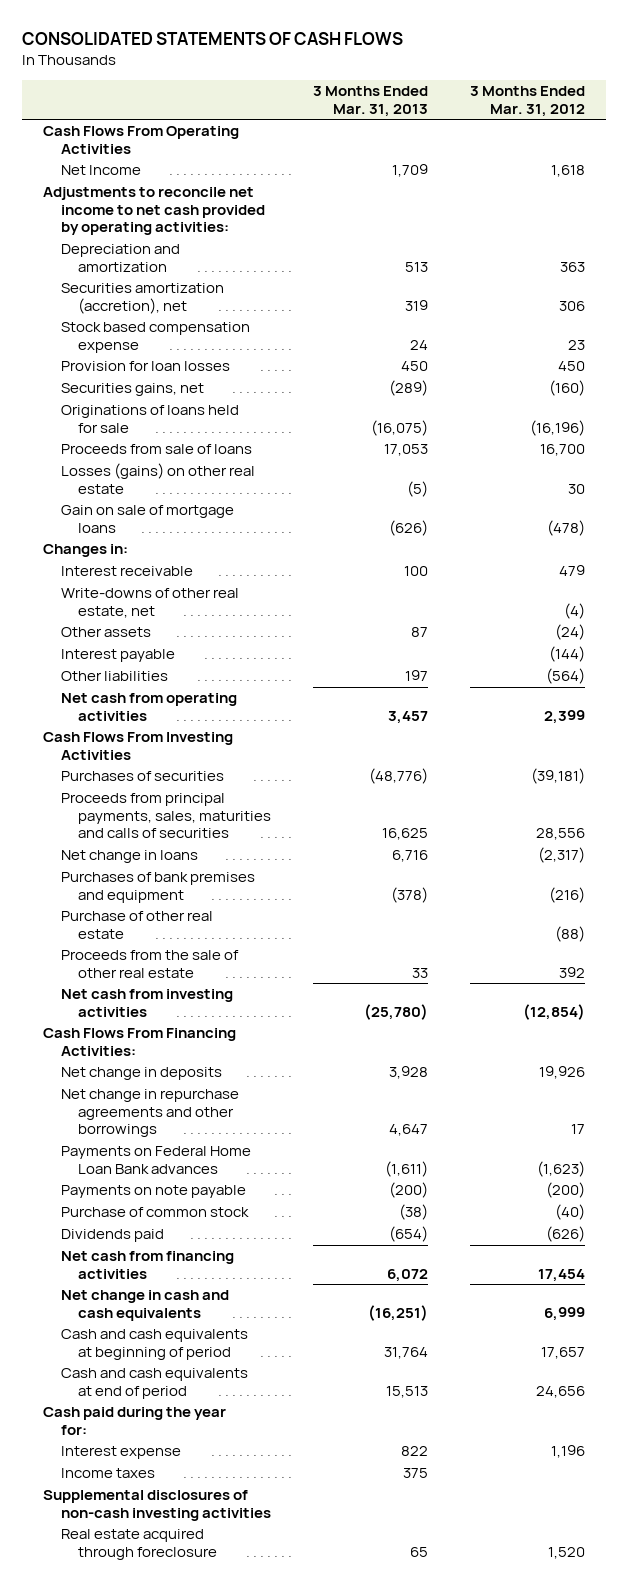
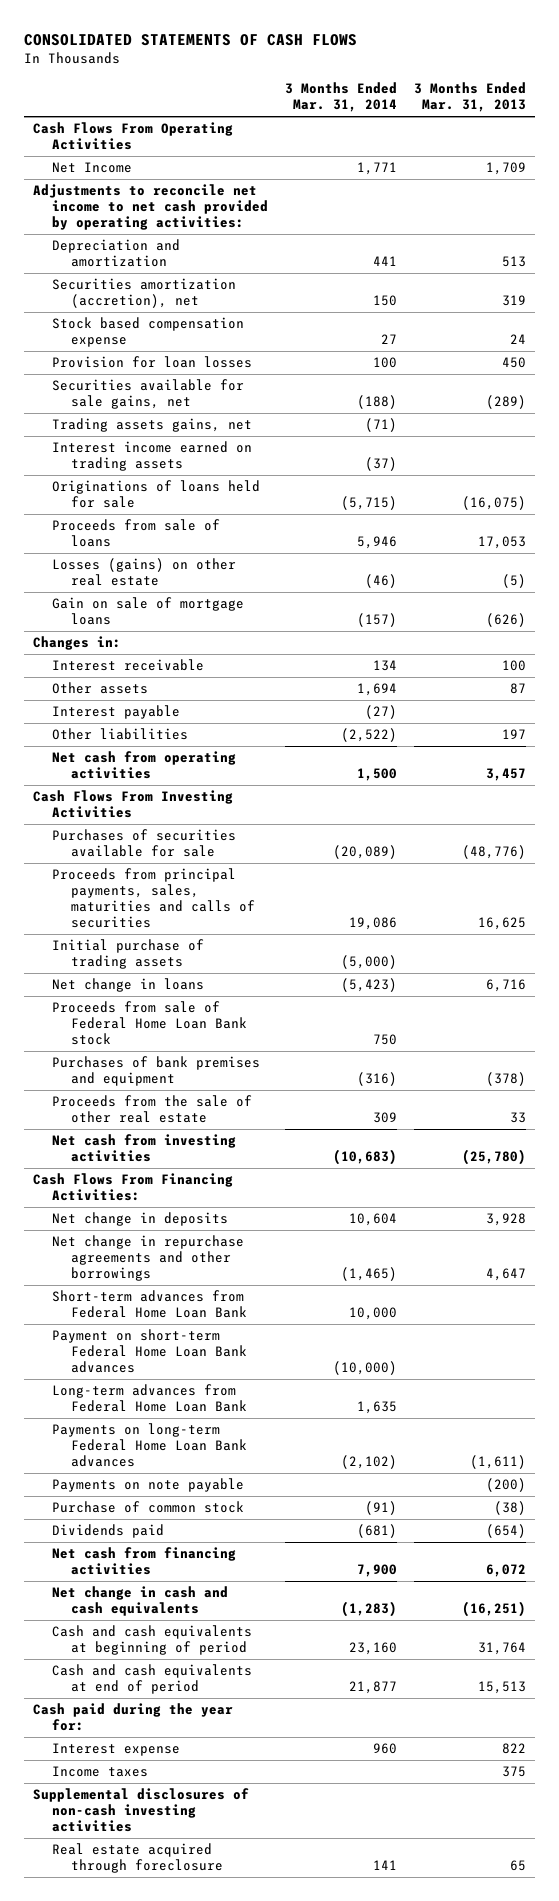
- | 3 Months Ended Mar. 31, 2013 | 3 Months Ended Mar. 31, 2012
+ | 3 Months Ended Mar. 31, 2014 | 3 Months Ended Mar. 31, 2013
- Securities gains, net | (289) | (160)
+ Securities available for sale gains, net | (188) | (289)
+ Trading assets gains, net | (71) |
+ Interest income earned on trading assets | (37) |
- Write-downs of other real estate, net | | (4)
- Purchases of securities | (48,776) | (39,181)
+ Purchases of securities available for sale | (20,089) | (48,776)
+ Initial purchase of trading assets | (5,000) |
+ Proceeds from sale of Federal Home Loan Bank stock | 750 |
- Purchase of other real estate | | (88)
- Payments on Federal Home Loan Bank advances | (1,611) | (1,623)
+ Short-term advances from Federal Home Loan Bank | 10,000 |
+ Payment on short-term Federal Home Loan Bank advances | (10,000) |
+ Long-term advances from Federal Home Loan Bank | 1,635 |
+ Payments on long-term Federal Home Loan Bank advances | (2,102) | (1,611)

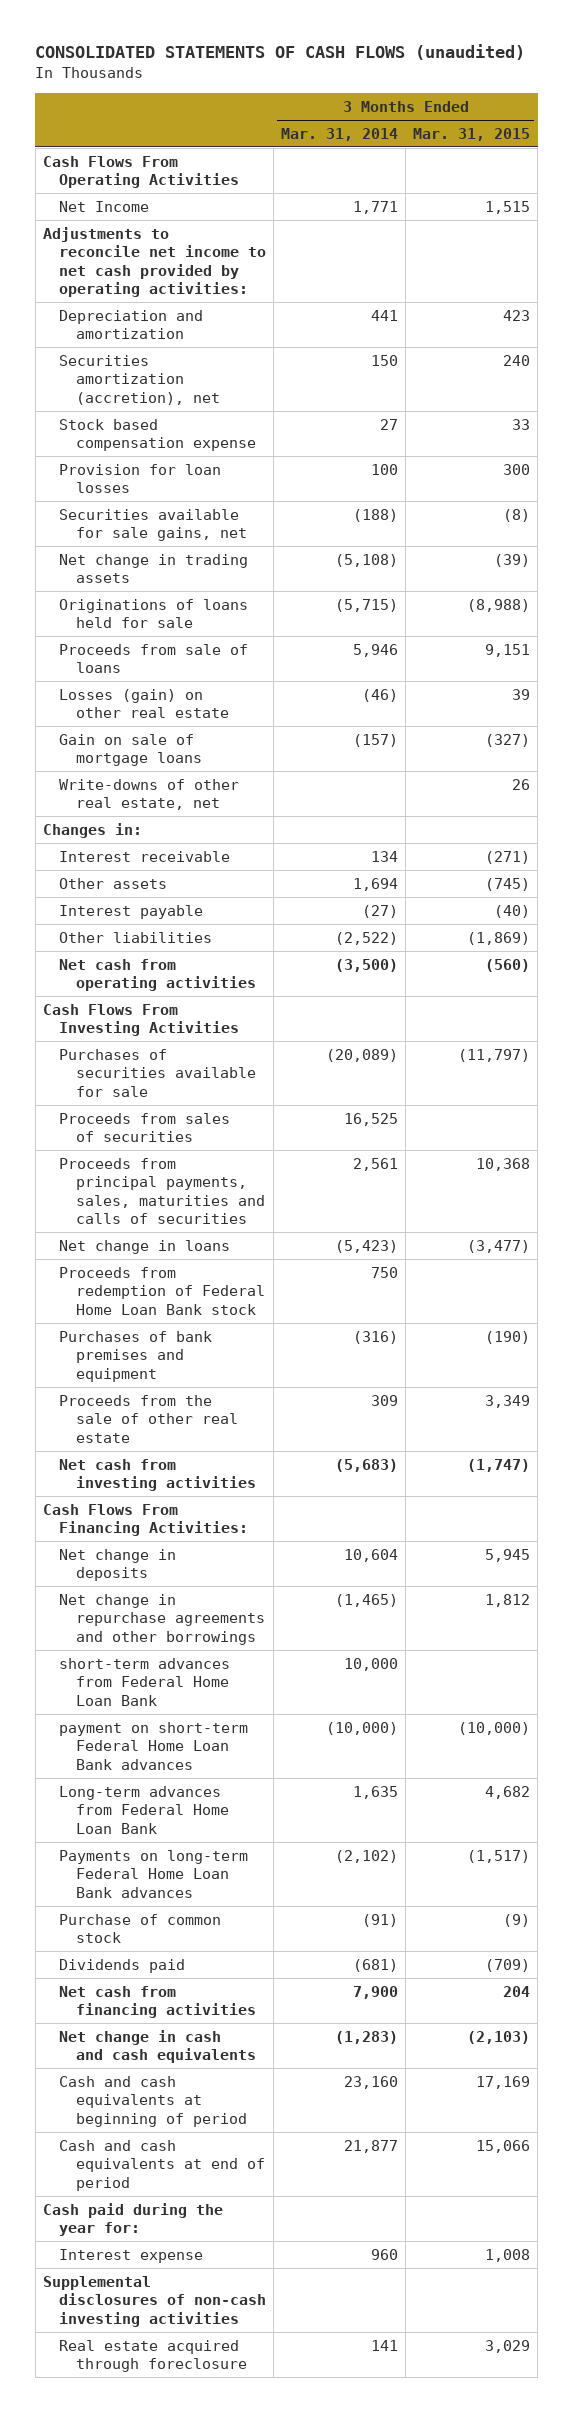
- CONSOLIDATED STATEMENTS OF CASH FLOWS
+ CONSOLIDATED STATEMENTS OF CASH FLOWS (unaudited)
- | 3 Months Ended Mar. 31, 2014 | 3 Months Ended Mar. 31, 2013
+ | 3 Months Ended Mar. 31, 2014 | 3 Months Ended Mar. 31, 2015
- Trading assets gains, net | (71) |
- Interest income earned on trading assets | (37) |
+ Net change in trading assets | (5,108) | (39)
- Losses (gains) on other real estate | (46) | (5)
+ Losses (gain) on other real estate | (46) | 39
+ Write-downs of other real estate, net | | 26
- Net cash from operating activities | 1,500 | 3,457
+ Net cash from operating activities | (3,500) | (560)
- Proceeds from principal payments, sales, maturities and calls of securities | 19,086 | 16,625
- Initial purchase of trading assets | (5,000) |
+ Proceeds from sales of securities | 16,525 |
+ Proceeds from principal payments, sales, maturities and calls of securities | 2,561 | 10,368
- Proceeds from sale of Federal Home Loan Bank stock | 750 |
+ Proceeds from redemption of Federal Home Loan Bank stock | 750 |
- Net cash from investing activities | (10,683) | (25,780)
+ Net cash from investing activities | (5,683) | (1,747)
- Short-term advances from Federal Home Loan Bank | 10,000 |
- Payment on short-term Federal Home Loan Bank advances | (10,000) |
+ short-term advances from Federal Home Loan Bank | 10,000 |
+ payment on short-term Federal Home Loan Bank advances | (10,000) | (10,000)
- Payments on note payable | | (200)
- Income taxes | | 375

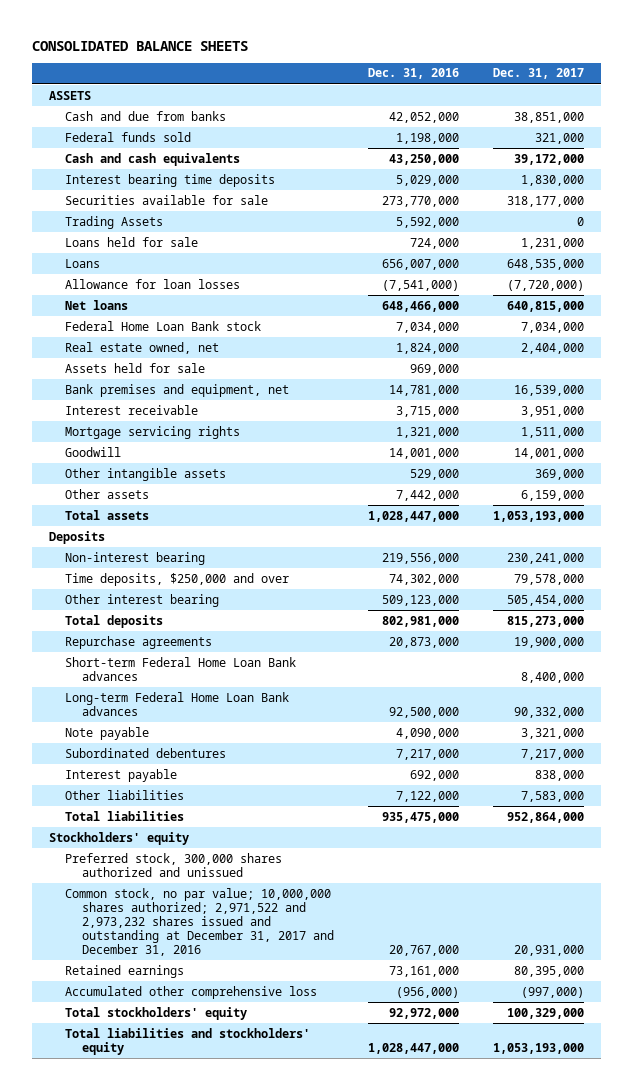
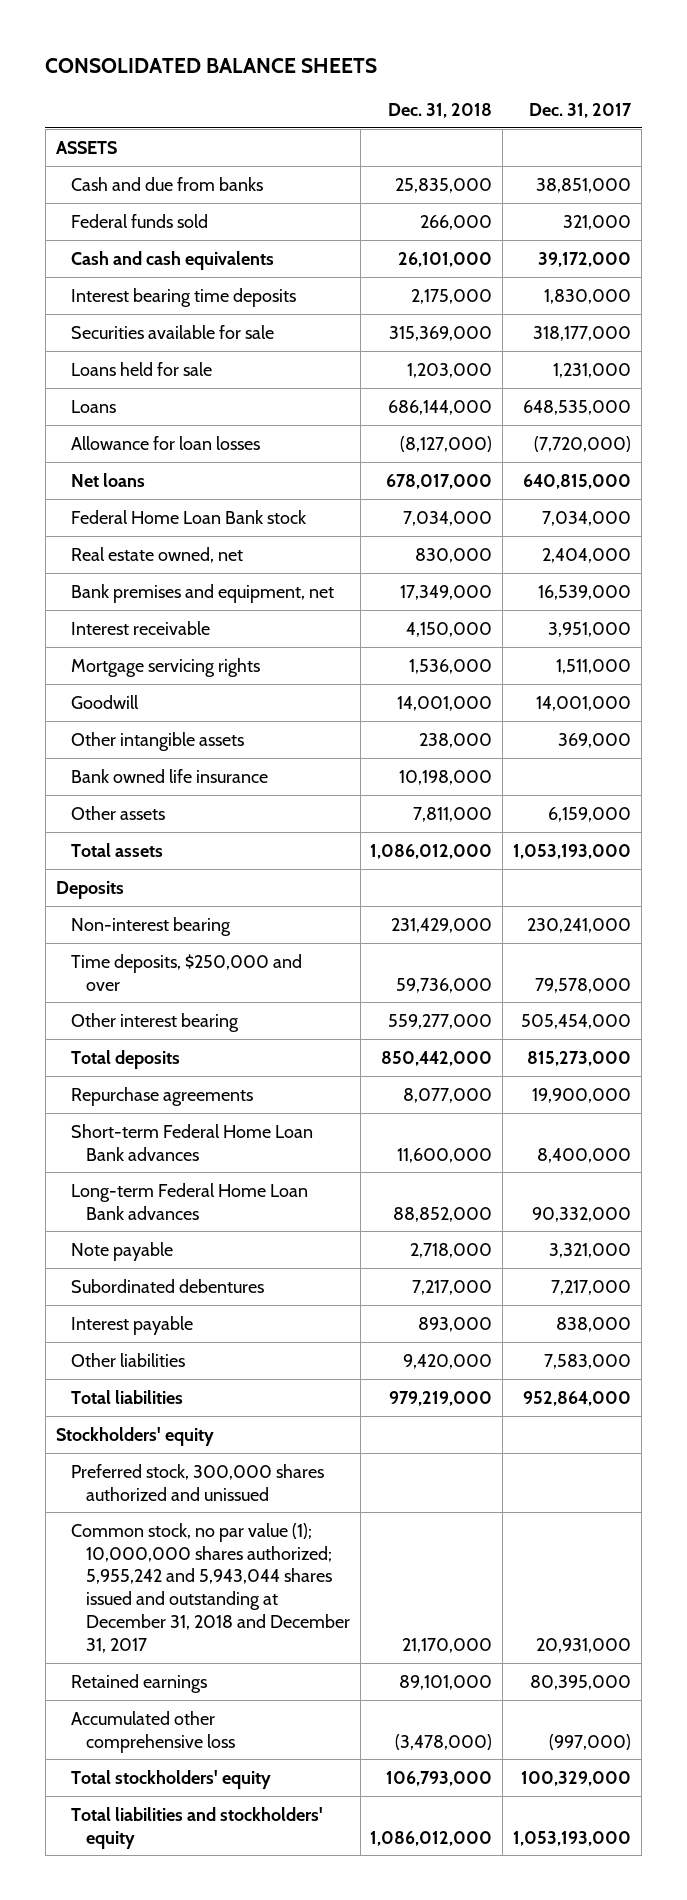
- | Dec. 31, 2016 | Dec. 31, 2017
+ | Dec. 31, 2018 | Dec. 31, 2017
- Trading Assets | 5,592,000 | 0
- Assets held for sale | 969,000 |
+ Bank owned life insurance | 10,198,000 |
- Common stock, no par value; 10,000,000 shares authorized; 2,971,522 and 2,973,232 shares issued and outstanding at December 31, 2017 and December 31, 2016 | 20,767,000 | 20,931,000
+ Common stock, no par value (1); 10,000,000 shares authorized; 5,955,242 and 5,943,044 shares issued and outstanding at December 31, 2018 and December 31, 2017 | 21,170,000 | 20,931,000

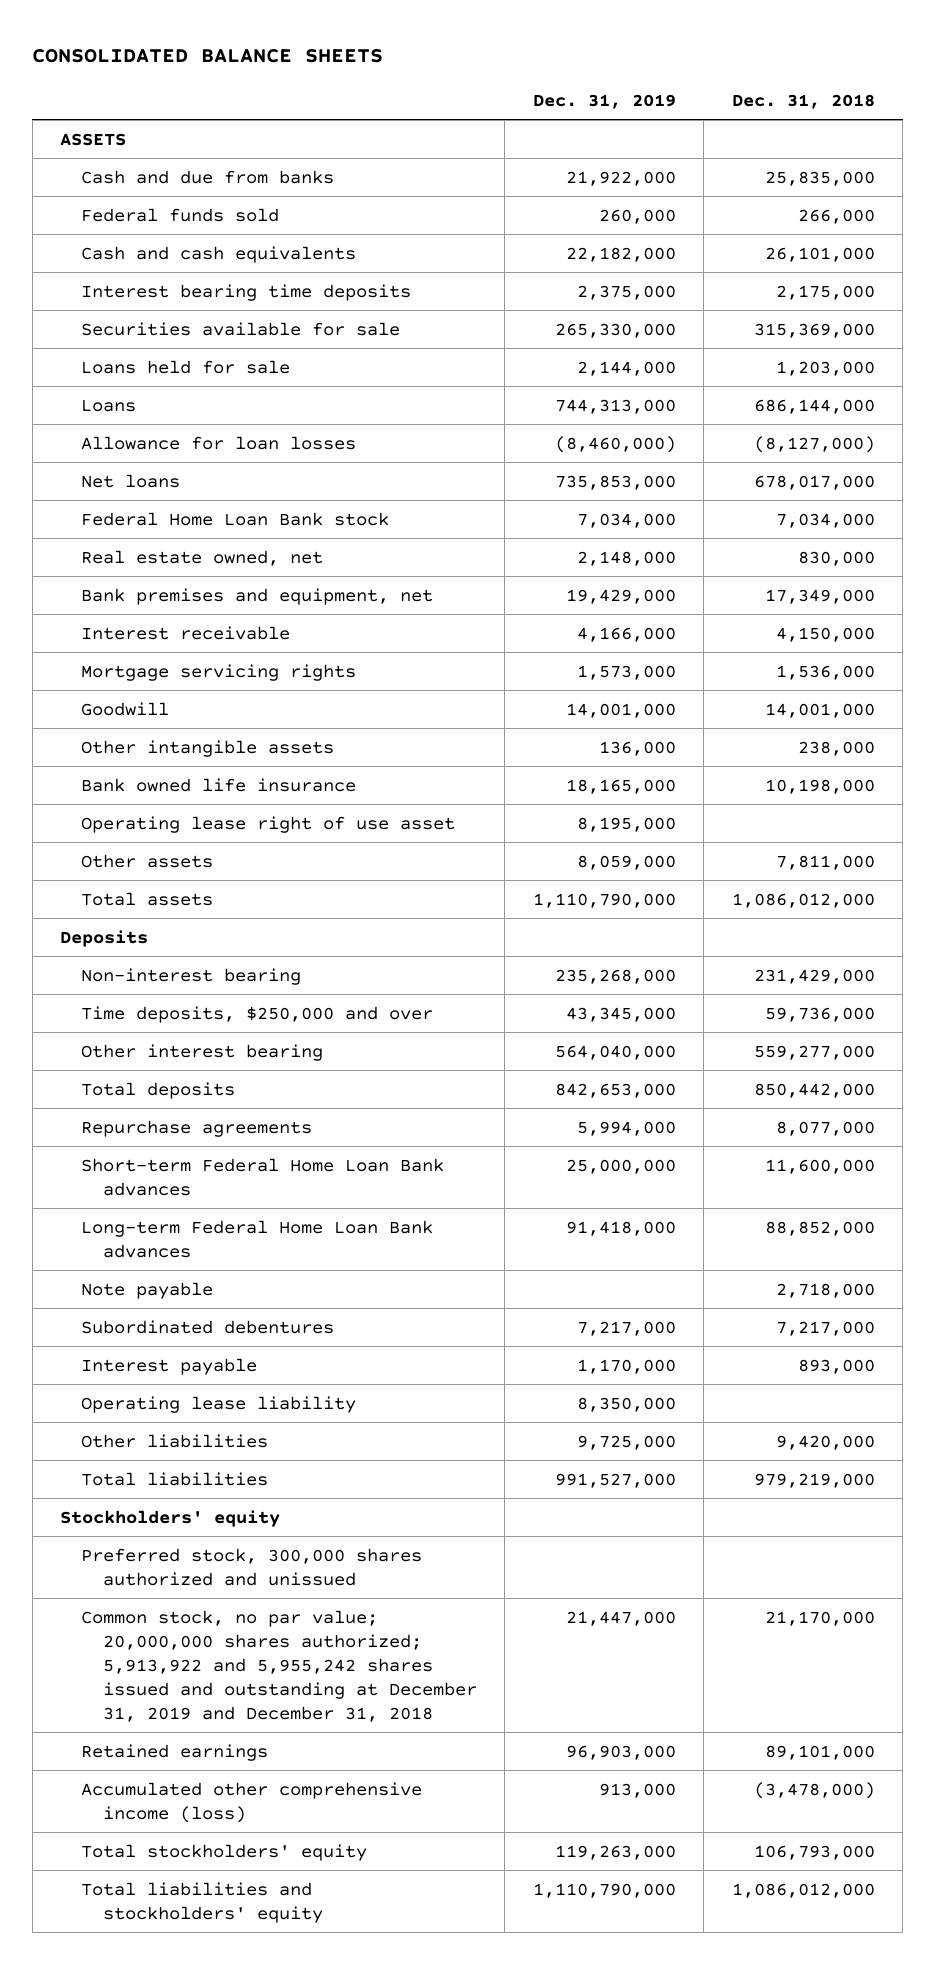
- | Dec. 31, 2018 | Dec. 31, 2017
+ | Dec. 31, 2019 | Dec. 31, 2018
+ Operating lease right of use asset | 8,195,000 |
+ Operating lease liability | 8,350,000 |
- Common stock, no par value (1); 10,000,000 shares authorized; 5,955,242 and 5,943,044 shares issued and outstanding at December 31, 2018 and December 31, 2017 | 21,170,000 | 20,931,000
+ Common stock, no par value; 20,000,000 shares authorized; 5,913,922 and 5,955,242 shares issued and outstanding at December 31, 2019 and December 31, 2018 | 21,447,000 | 21,170,000
- Accumulated other comprehensive loss | (3,478,000) | (997,000)
+ Accumulated other comprehensive income (loss) | 913,000 | (3,478,000)

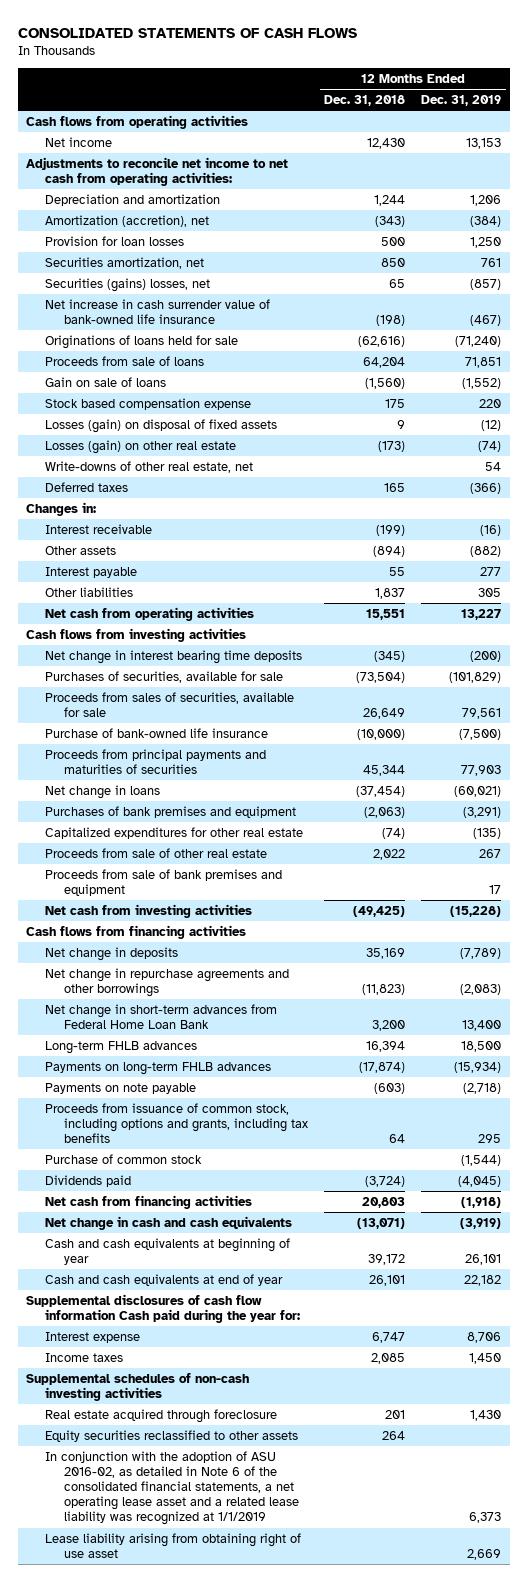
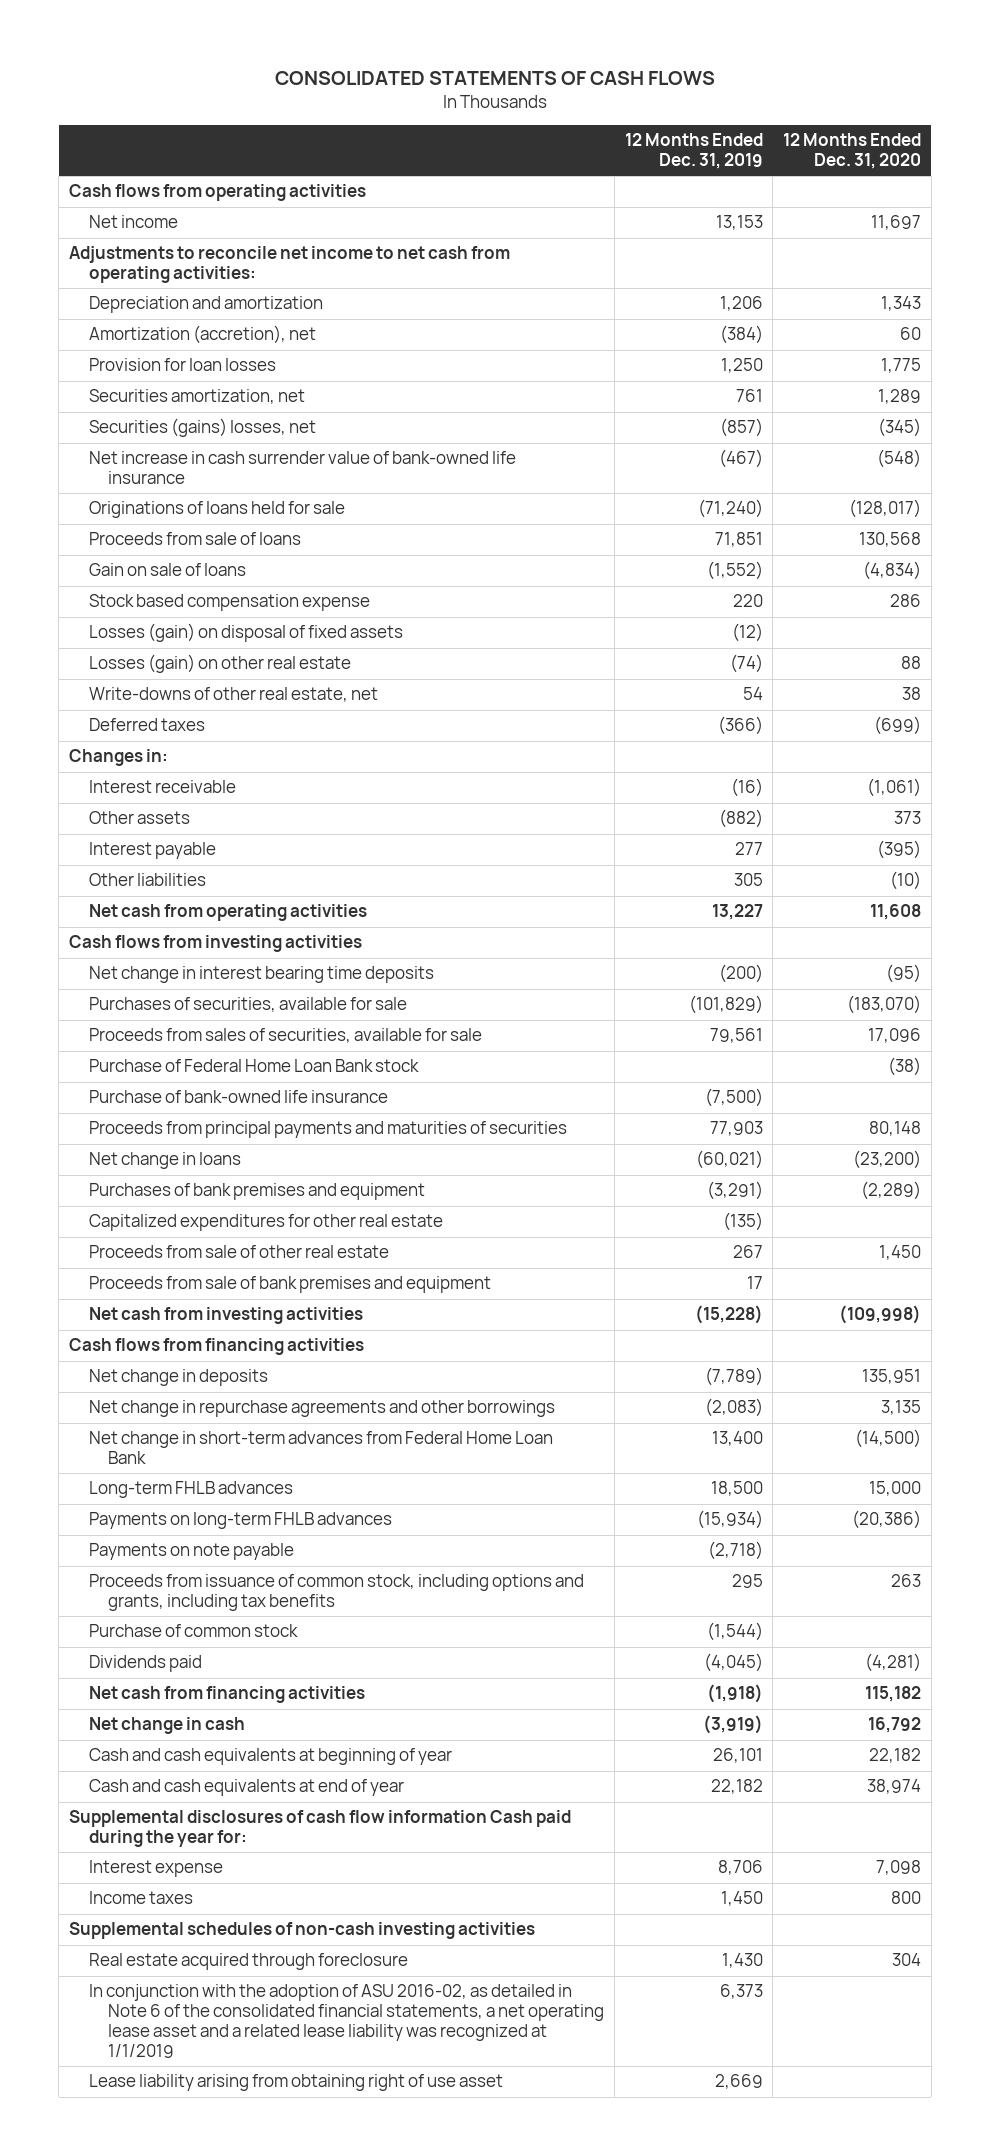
- | 12 Months Ended Dec. 31, 2018 | 12 Months Ended Dec. 31, 2019
+ | 12 Months Ended Dec. 31, 2019 | 12 Months Ended Dec. 31, 2020
+ Purchase of Federal Home Loan Bank stock | | (38)
- Net change in cash and cash equivalents | (13,071) | (3,919)
+ Net change in cash | (3,919) | 16,792
- Equity securities reclassified to other assets | 264 |

